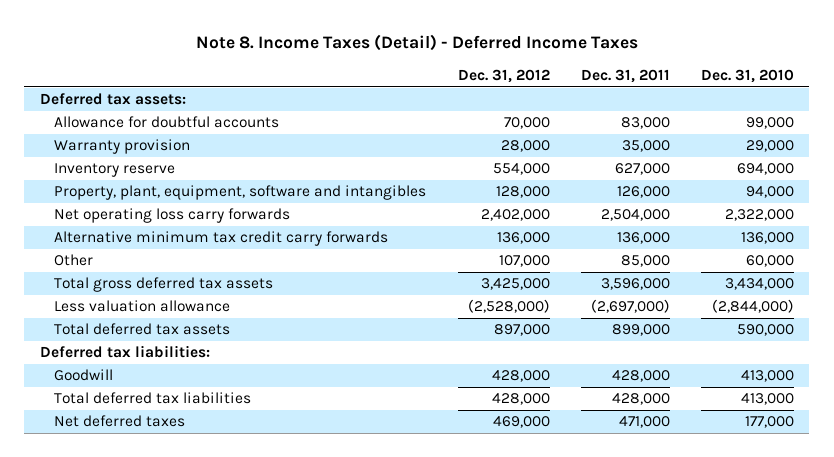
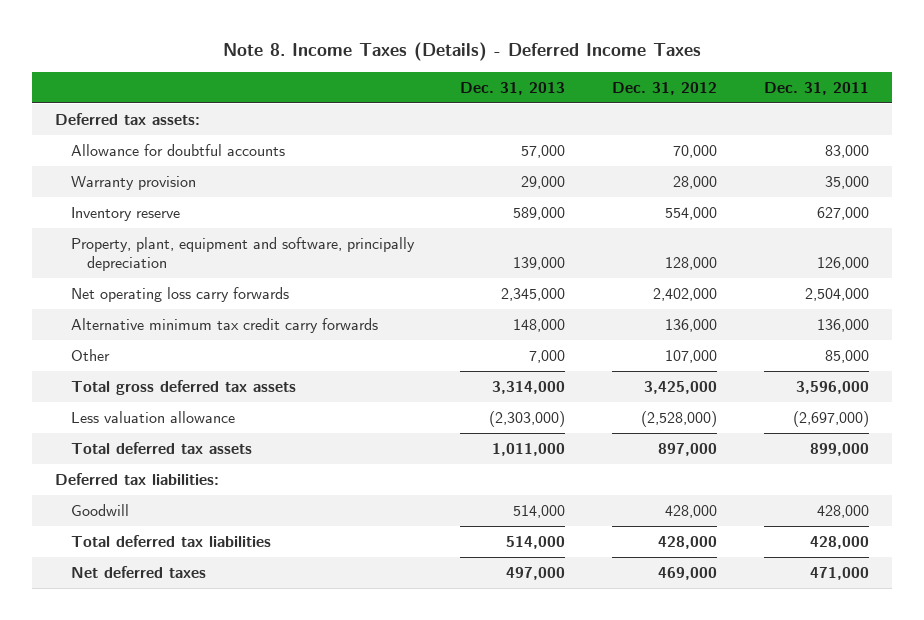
- Note 8. Income Taxes (Detail) - Deferred Income Taxes
+ Note 8. Income Taxes (Details) - Deferred Income Taxes
- | Dec. 31, 2012 | Dec. 31, 2011 | Dec. 31, 2010
+ | Dec. 31, 2013 | Dec. 31, 2012 | Dec. 31, 2011
- Property, plant, equipment, software and intangibles | 128,000 | 126,000 | 94,000
+ Property, plant, equipment and software, principally depreciation | 139,000 | 128,000 | 126,000

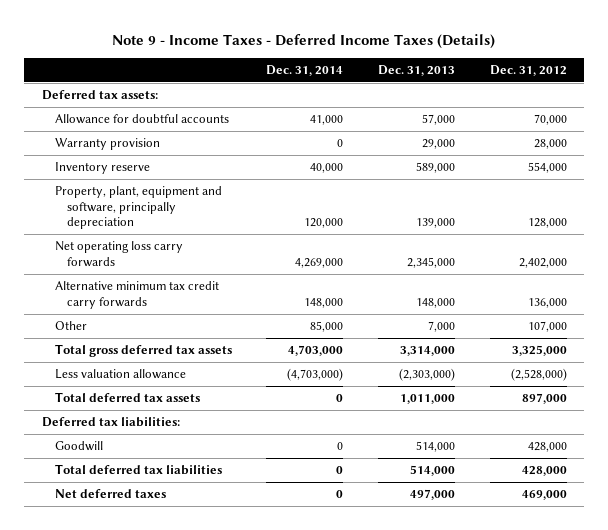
- Note 8. Income Taxes (Details) - Deferred Income Taxes
+ Note 9 - Income Taxes - Deferred Income Taxes (Details)
- | Dec. 31, 2013 | Dec. 31, 2012 | Dec. 31, 2011
+ | Dec. 31, 2014 | Dec. 31, 2013 | Dec. 31, 2012
- Total gross deferred tax assets | 3,314,000 | 3,425,000 | 3,596,000
+ Total gross deferred tax assets | 4,703,000 | 3,314,000 | 3,325,000

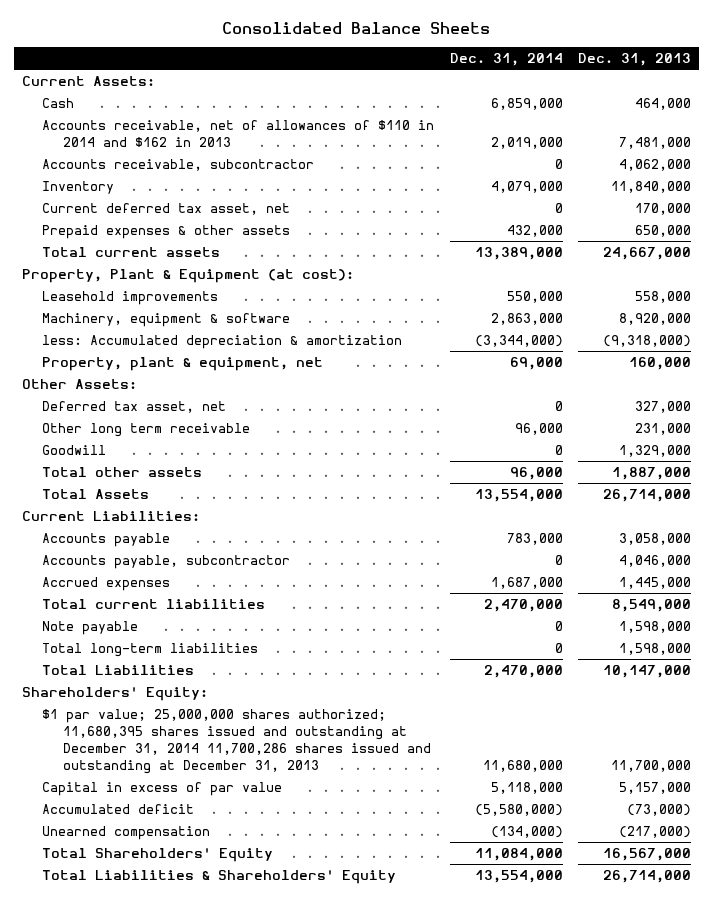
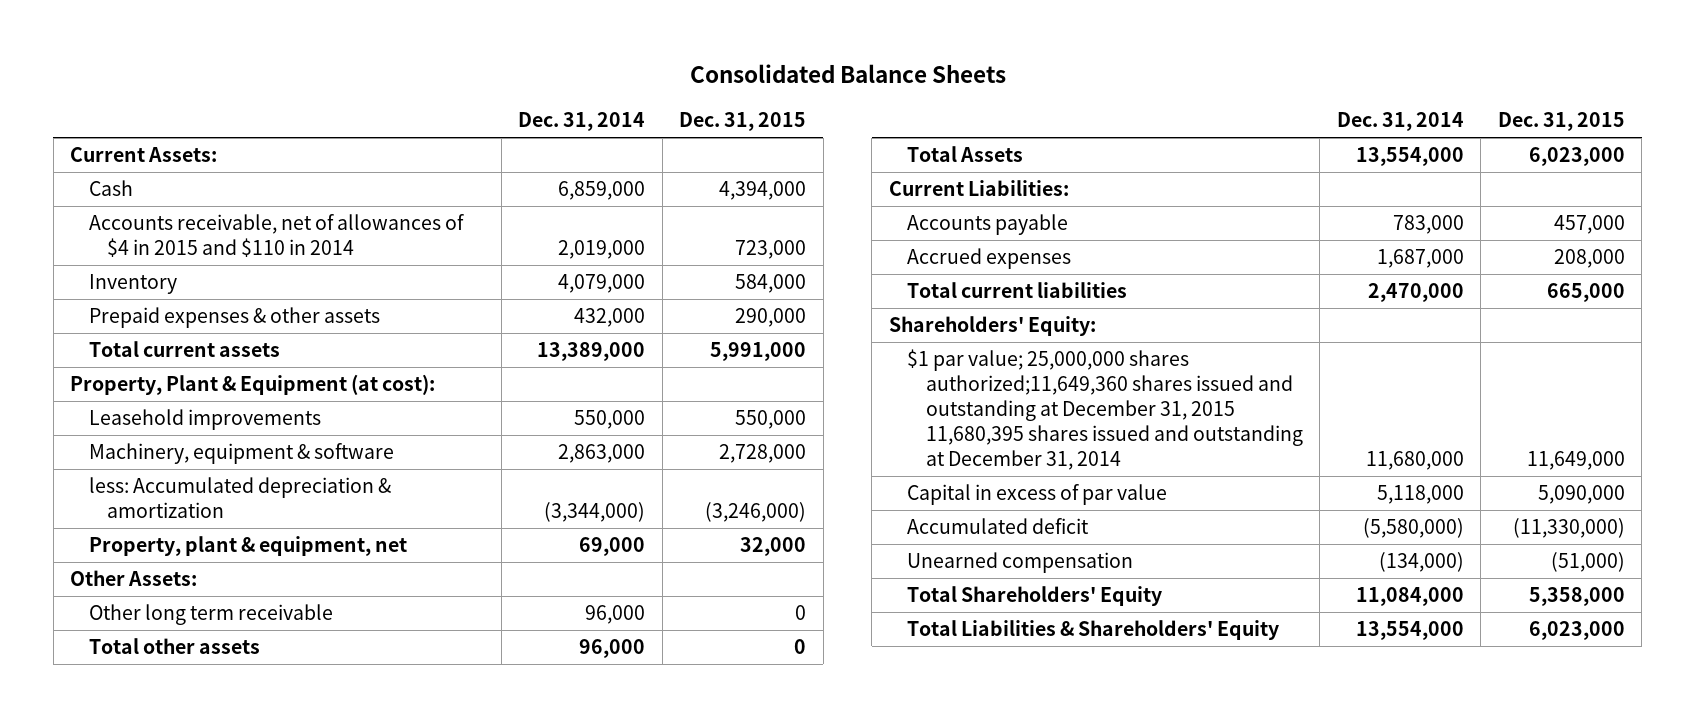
- | Dec. 31, 2014 | Dec. 31, 2013
+ | Dec. 31, 2014 | Dec. 31, 2015
- Accounts receivable, net of allowances of $110 in 2014 and $162 in 2013 | 2,019,000 | 7,481,000
- Accounts receivable, subcontractor | 0 | 4,062,000
+ Accounts receivable, net of allowances of $4 in 2015 and $110 in 2014 | 2,019,000 | 723,000
- Current deferred tax asset, net | 0 | 170,000
- Deferred tax asset, net | 0 | 327,000
- Goodwill | 0 | 1,329,000
- Accounts payable, subcontractor | 0 | 4,046,000
- Note payable | 0 | 1,598,000
- Total long-term liabilities | 0 | 1,598,000
- Total Liabilities | 2,470,000 | 10,147,000
- $1 par value; 25,000,000 shares authorized; 11,680,395 shares issued and outstanding at December 31, 2014 11,700,286 shares issued and outstanding at December 31, 2013 | 11,680,000 | 11,700,000
+ $1 par value; 25,000,000 shares authorized;11,649,360 shares issued and outstanding at December 31, 2015 11,680,395 shares issued and outstanding at December 31, 2014 | 11,680,000 | 11,649,000

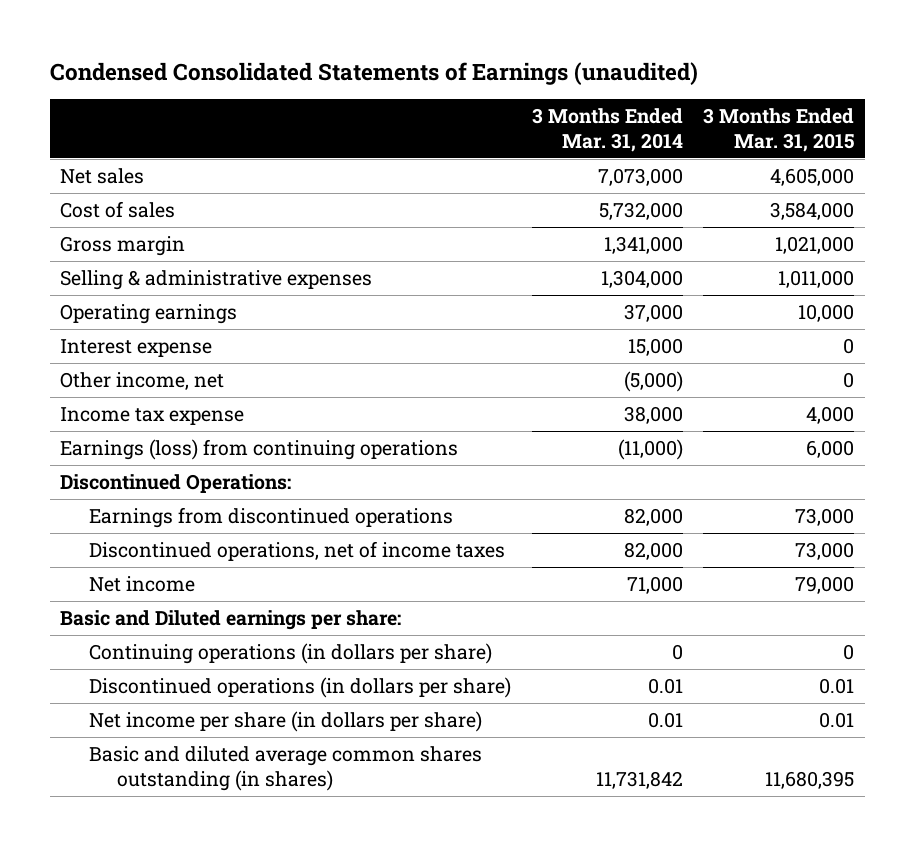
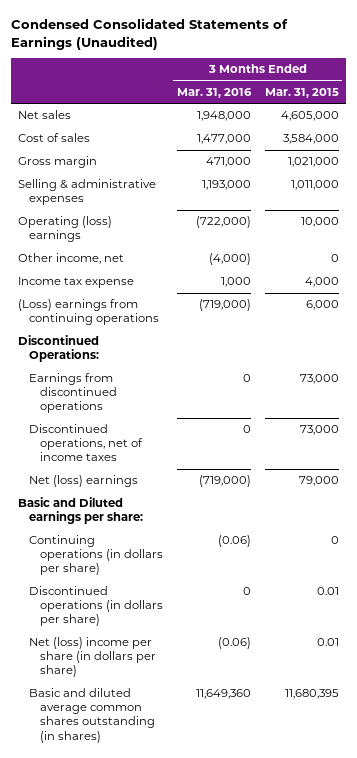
- Condensed Consolidated Statements of Earnings (unaudited)
+ Condensed Consolidated Statements of Earnings (Unaudited)
- | 3 Months Ended Mar. 31, 2014 | 3 Months Ended Mar. 31, 2015
+ | 3 Months Ended Mar. 31, 2016 | 3 Months Ended Mar. 31, 2015
- Operating earnings | 37,000 | 10,000
- Interest expense | 15,000 | 0
+ Operating (loss) earnings | (722,000) | 10,000
- Earnings (loss) from continuing operations | (11,000) | 6,000
+ (Loss) earnings from continuing operations | (719,000) | 6,000
- Net income | 71,000 | 79,000
+ Net (loss) earnings | (719,000) | 79,000
- Net income per share (in dollars per share) | 0.01 | 0.01
+ Net (loss) income per share (in dollars per share) | (0.06) | 0.01

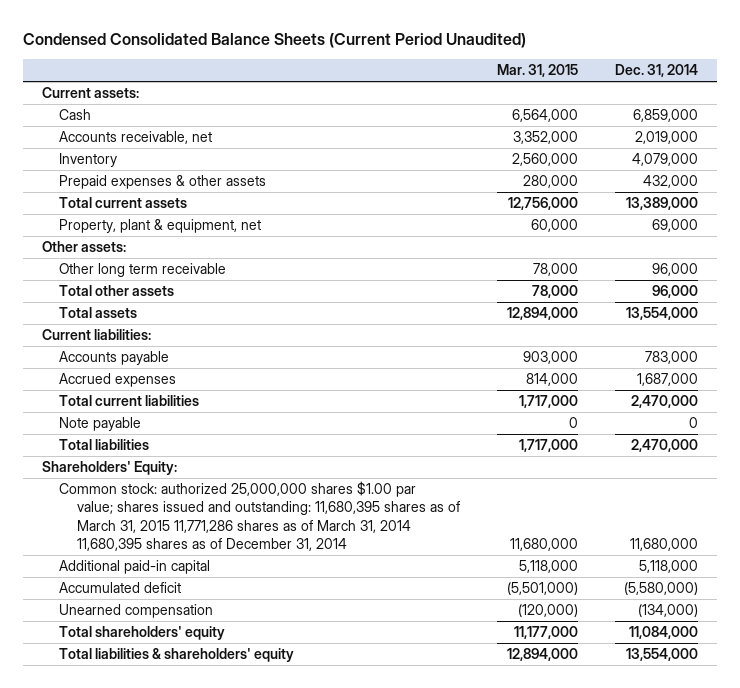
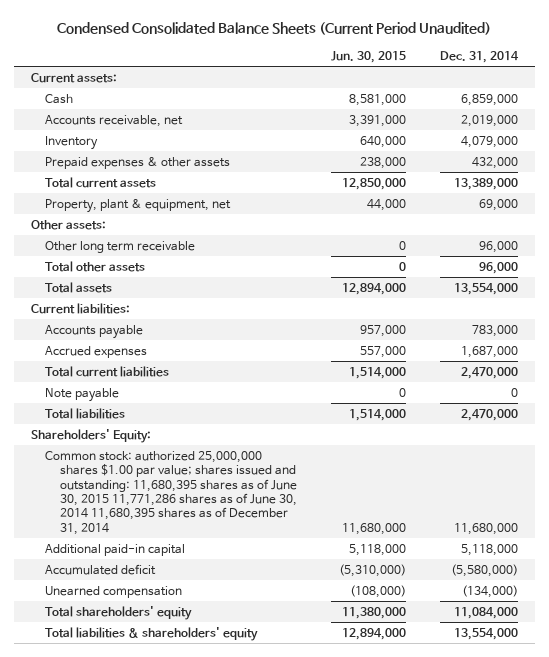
- | Mar. 31, 2015 | Dec. 31, 2014
+ | Jun. 30, 2015 | Dec. 31, 2014
- Common stock: authorized 25,000,000 shares $1.00 par value; shares issued and outstanding: 11,680,395 shares as of March 31, 2015 11,771,286 shares as of March 31, 2014 11,680,395 shares as of December 31, 2014 | 11,680,000 | 11,680,000
+ Common stock: authorized 25,000,000 shares $1.00 par value; shares issued and outstanding: 11,680,395 shares as of June 30, 2015 11,771,286 shares as of June 30, 2014 11,680,395 shares as of December 31, 2014 | 11,680,000 | 11,680,000

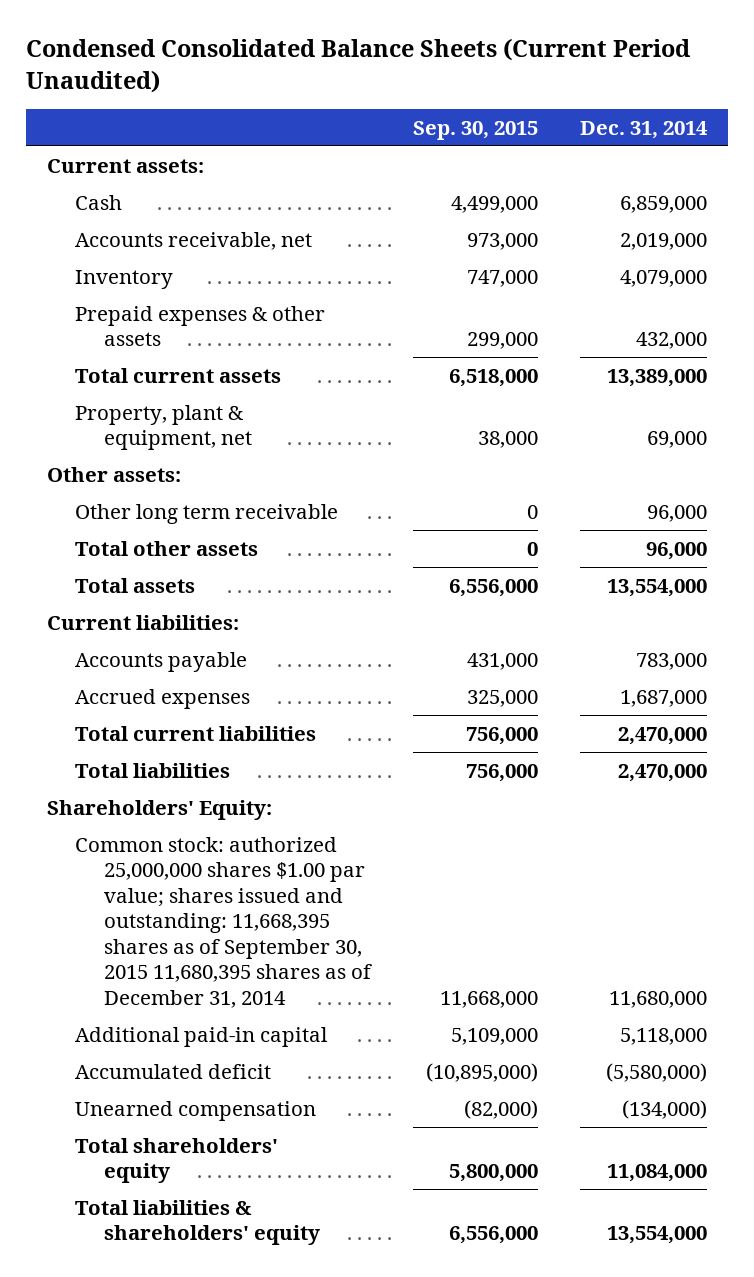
- | Jun. 30, 2015 | Dec. 31, 2014
+ | Sep. 30, 2015 | Dec. 31, 2014
- Note payable | 0 | 0
- Common stock: authorized 25,000,000 shares $1.00 par value; shares issued and outstanding: 11,680,395 shares as of June 30, 2015 11,771,286 shares as of June 30, 2014 11,680,395 shares as of December 31, 2014 | 11,680,000 | 11,680,000
+ Common stock: authorized 25,000,000 shares $1.00 par value; shares issued and outstanding: 11,668,395 shares as of September 30, 2015 11,680,395 shares as of December 31, 2014 | 11,668,000 | 11,680,000

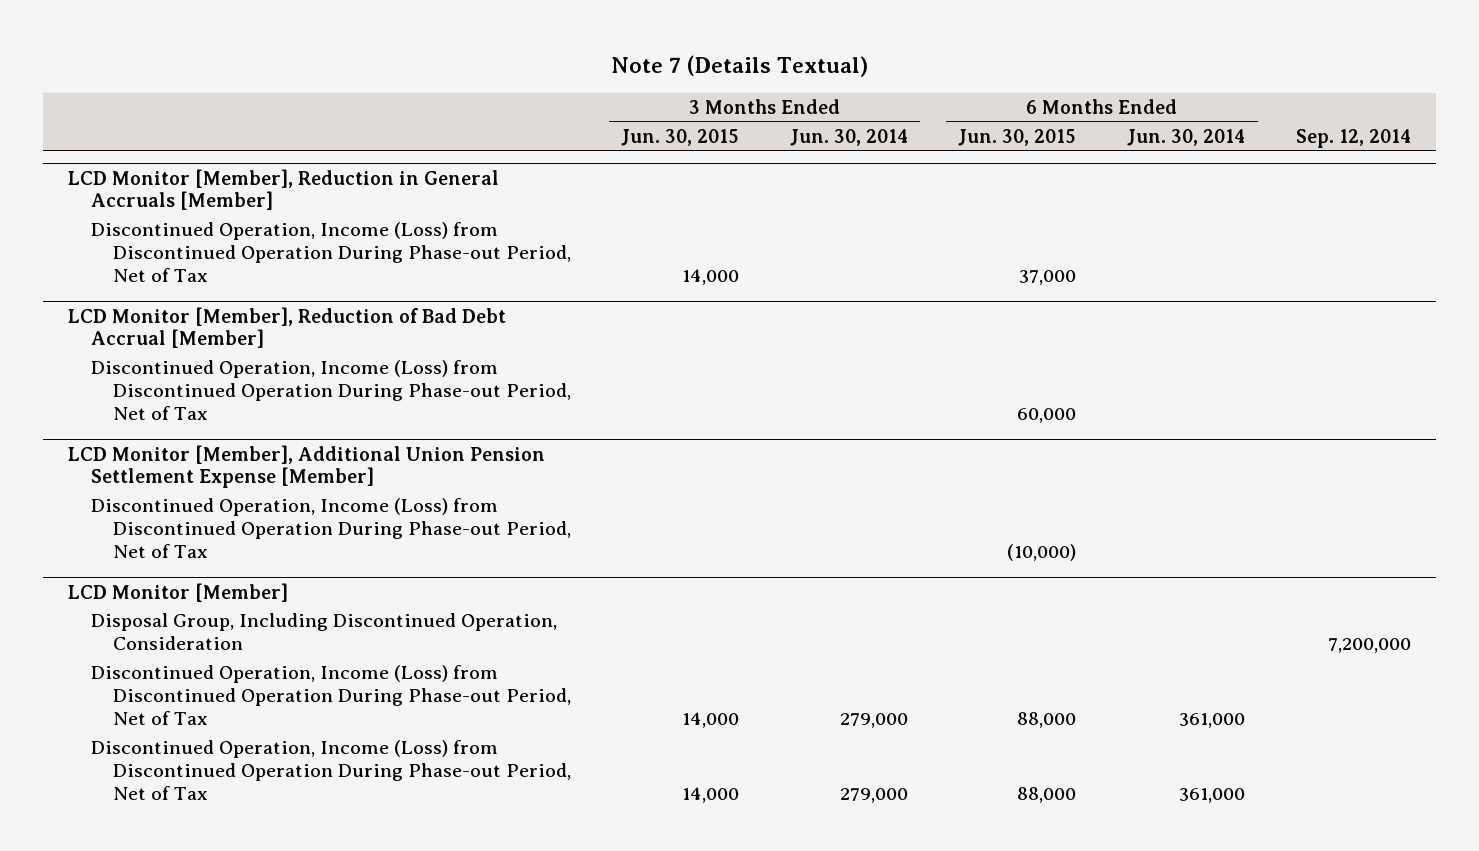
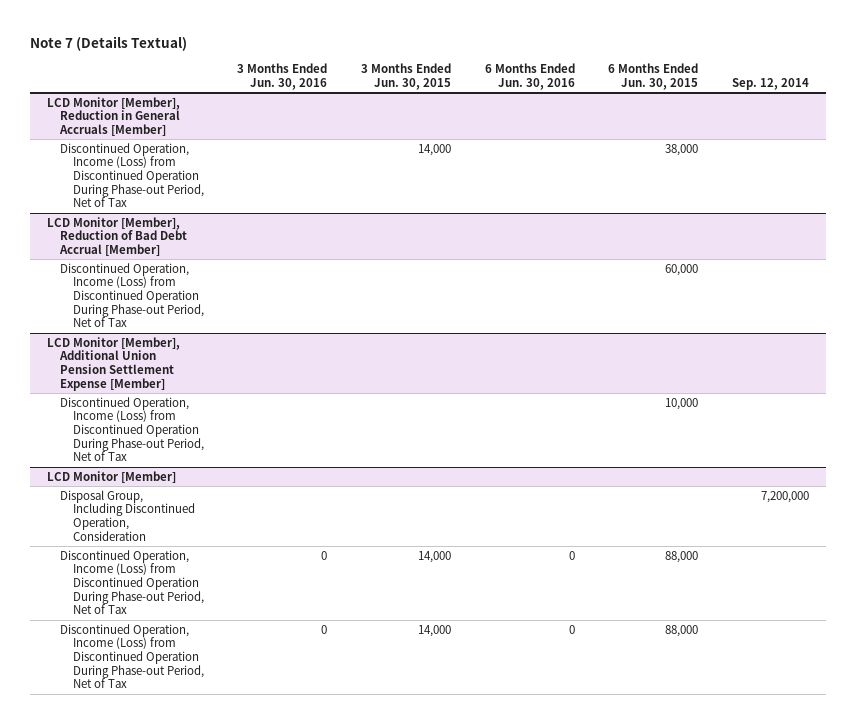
- | 3 Months Ended Jun. 30, 2015 | 3 Months Ended Jun. 30, 2014 | 6 Months Ended Jun. 30, 2015 | 6 Months Ended Jun. 30, 2014 | Sep. 12, 2014
+ | 3 Months Ended Jun. 30, 2016 | 3 Months Ended Jun. 30, 2015 | 6 Months Ended Jun. 30, 2016 | 6 Months Ended Jun. 30, 2015 | Sep. 12, 2014
@ LCD Monitor [Member], Reduction in General Accruals [Member]
- Discontinued Operation, Income (Loss) from Discontinued Operation During Phase-out Period, Net of Tax | 14,000 | | 37,000 | |
+ Discontinued Operation, Income (Loss) from Discontinued Operation During Phase-out Period, Net of Tax | | 14,000 | | 38,000 |
@ LCD Monitor [Member], Additional Union Pension Settlement Expense [Member]
- Discontinued Operation, Income (Loss) from Discontinued Operation During Phase-out Period, Net of Tax | | | (10,000) | |
+ Discontinued Operation, Income (Loss) from Discontinued Operation During Phase-out Period, Net of Tax | | | | 10,000 |

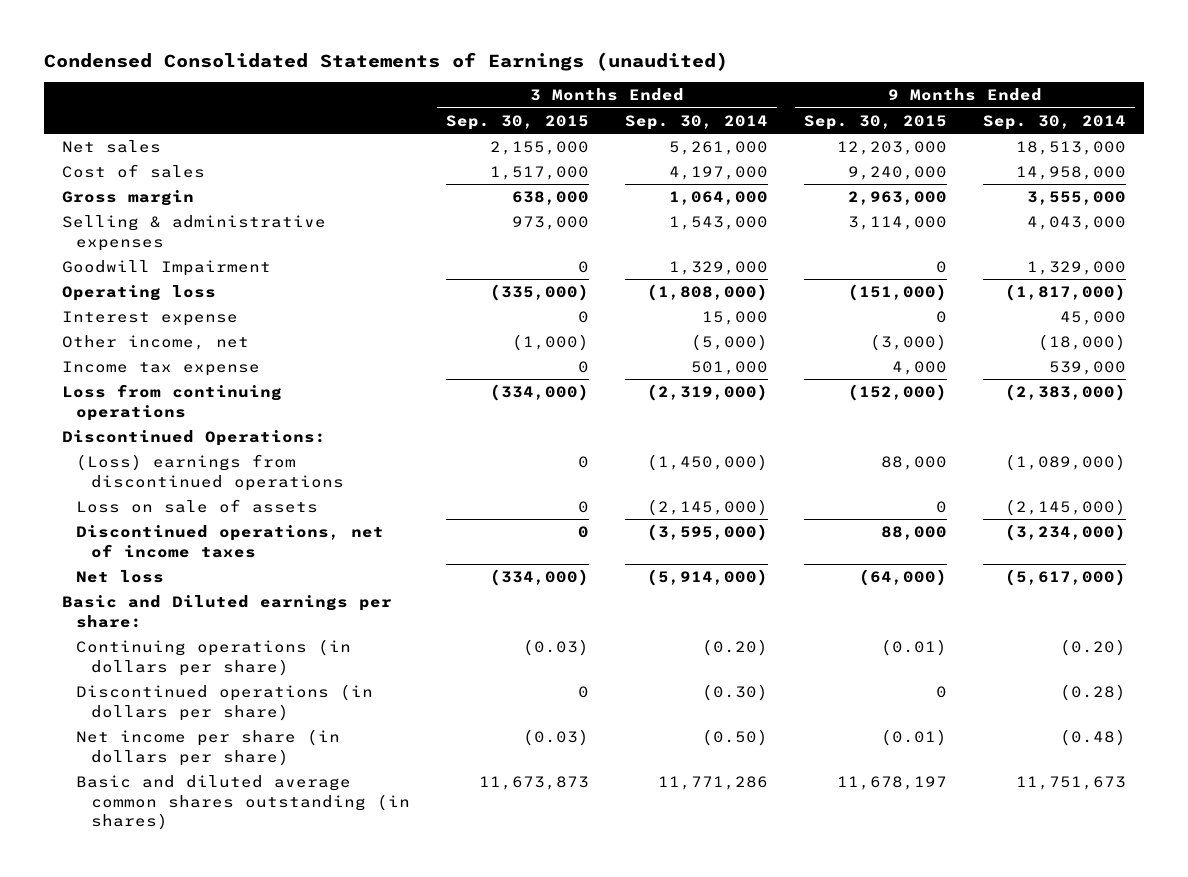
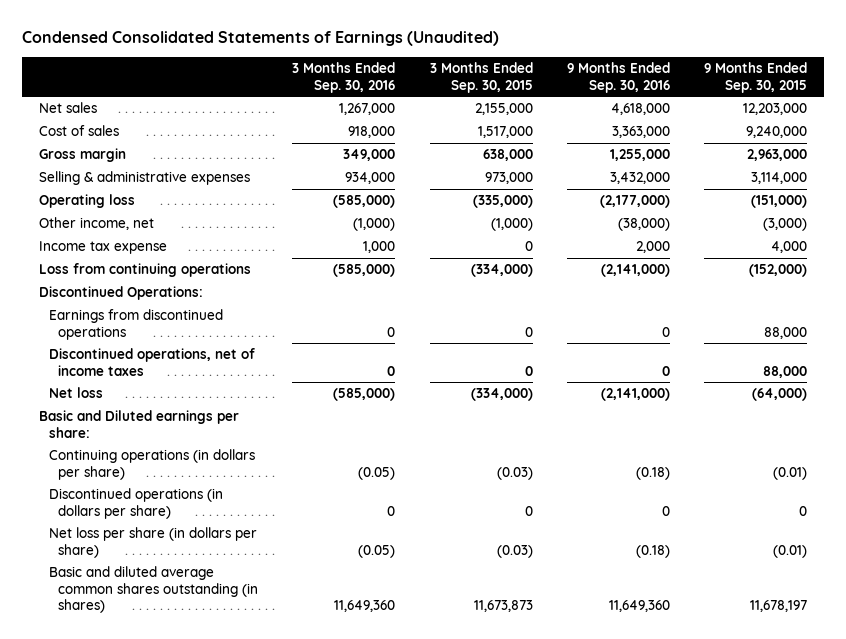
- Condensed Consolidated Statements of Earnings (unaudited)
+ Condensed Consolidated Statements of Earnings (Unaudited)
- | 3 Months Ended Sep. 30, 2015 | 3 Months Ended Sep. 30, 2014 | 9 Months Ended Sep. 30, 2015 | 9 Months Ended Sep. 30, 2014
+ | 3 Months Ended Sep. 30, 2016 | 3 Months Ended Sep. 30, 2015 | 9 Months Ended Sep. 30, 2016 | 9 Months Ended Sep. 30, 2015
- Goodwill Impairment | 0 | 1,329,000 | 0 | 1,329,000
- Interest expense | 0 | 15,000 | 0 | 45,000
- (Loss) earnings from discontinued operations | 0 | (1,450,000) | 88,000 | (1,089,000)
- Loss on sale of assets | 0 | (2,145,000) | 0 | (2,145,000)
+ Earnings from discontinued operations | 0 | 0 | 0 | 88,000
- Net income per share (in dollars per share) | (0.03) | (0.50) | (0.01) | (0.48)
+ Net loss per share (in dollars per share) | (0.05) | (0.03) | (0.18) | (0.01)

